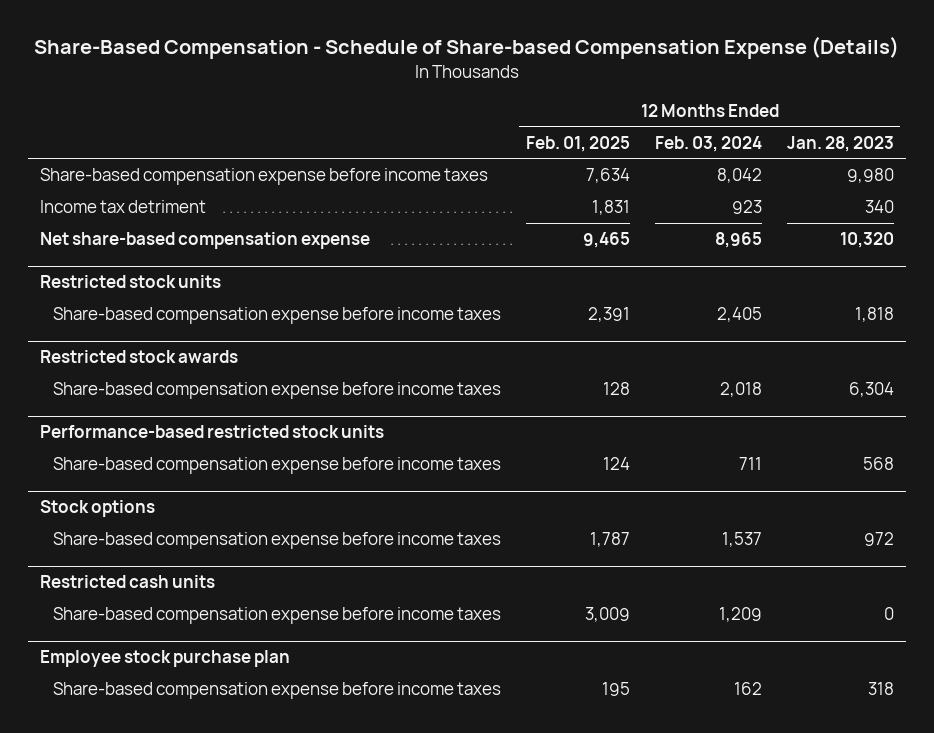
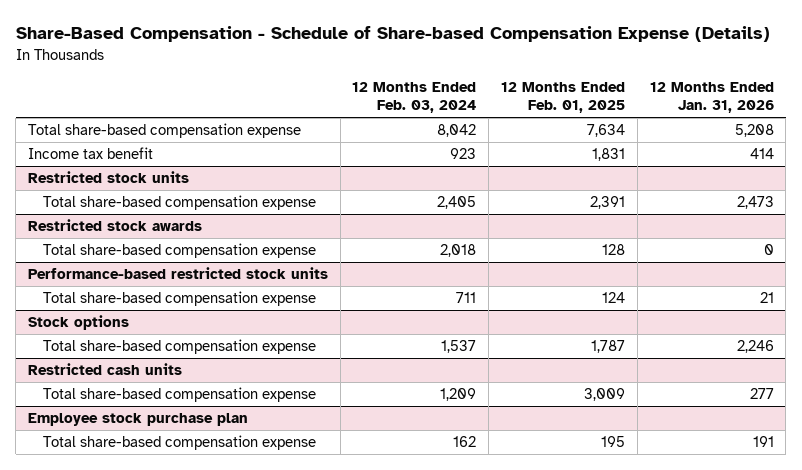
- | 12 Months Ended Feb. 01, 2025 | 12 Months Ended Feb. 03, 2024 | 12 Months Ended Jan. 28, 2023
+ | 12 Months Ended Feb. 03, 2024 | 12 Months Ended Feb. 01, 2025 | 12 Months Ended Jan. 31, 2026
- Share-based compensation expense before income taxes | 7,634 | 8,042 | 9,980
- Income tax detriment | 1,831 | 923 | 340
- Net share-based compensation expense | 9,465 | 8,965 | 10,320
+ Total share-based compensation expense | 8,042 | 7,634 | 5,208
+ Income tax benefit | 923 | 1,831 | 414
@ Restricted stock units
- Share-based compensation expense before income taxes | 2,391 | 2,405 | 1,818
+ Total share-based compensation expense | 2,405 | 2,391 | 2,473
@ Restricted stock awards
- Share-based compensation expense before income taxes | 128 | 2,018 | 6,304
+ Total share-based compensation expense | 2,018 | 128 | 0
@ Performance-based restricted stock units
- Share-based compensation expense before income taxes | 124 | 711 | 568
+ Total share-based compensation expense | 711 | 124 | 21
@ Stock options
- Share-based compensation expense before income taxes | 1,787 | 1,537 | 972
+ Total share-based compensation expense | 1,537 | 1,787 | 2,246
@ Restricted cash units
- Share-based compensation expense before income taxes | 3,009 | 1,209 | 0
+ Total share-based compensation expense | 1,209 | 3,009 | 277
@ Employee stock purchase plan
- Share-based compensation expense before income taxes | 195 | 162 | 318
+ Total share-based compensation expense | 162 | 195 | 191

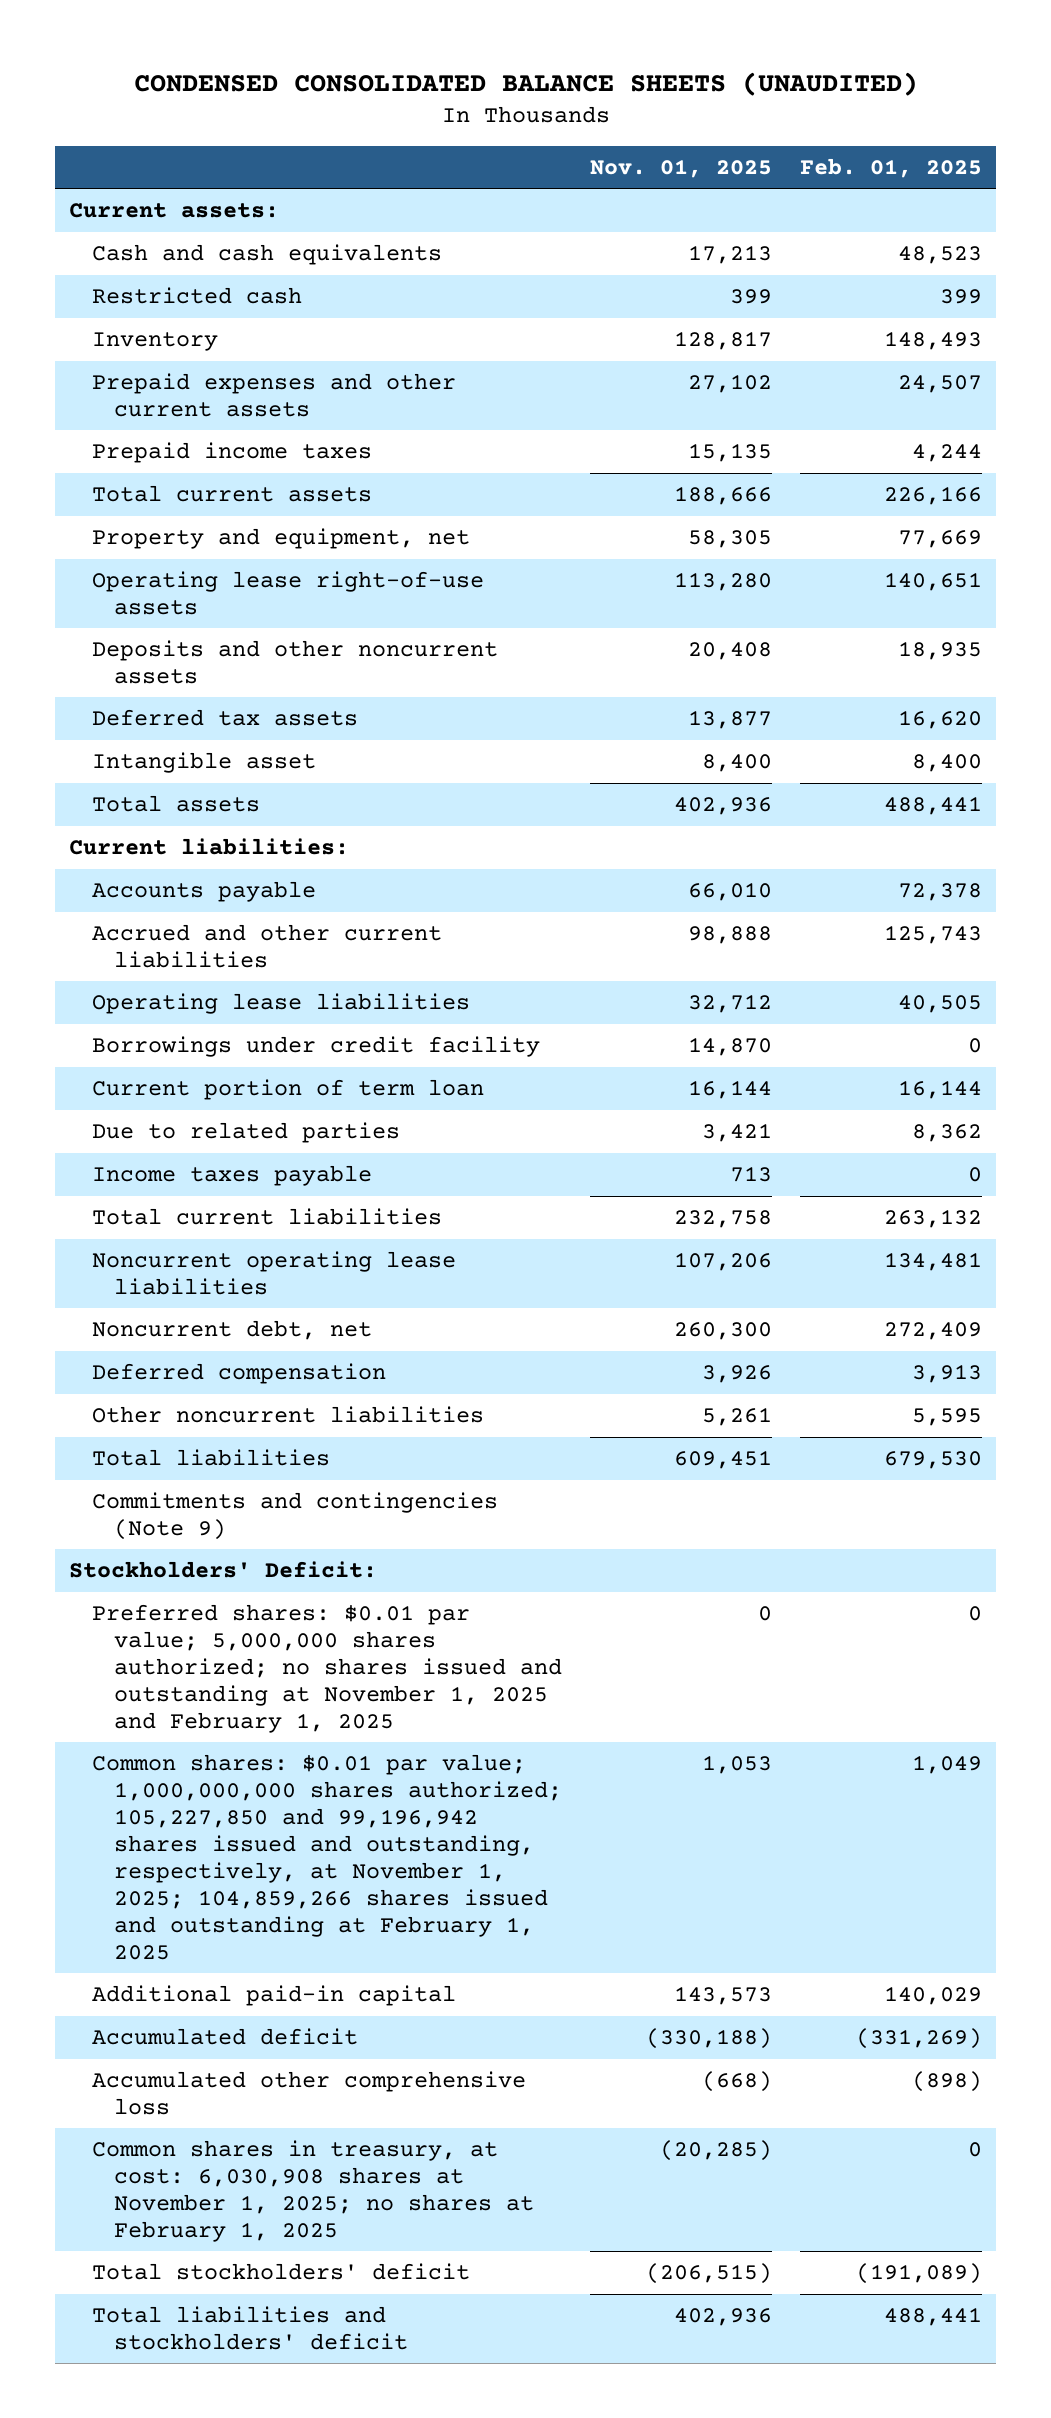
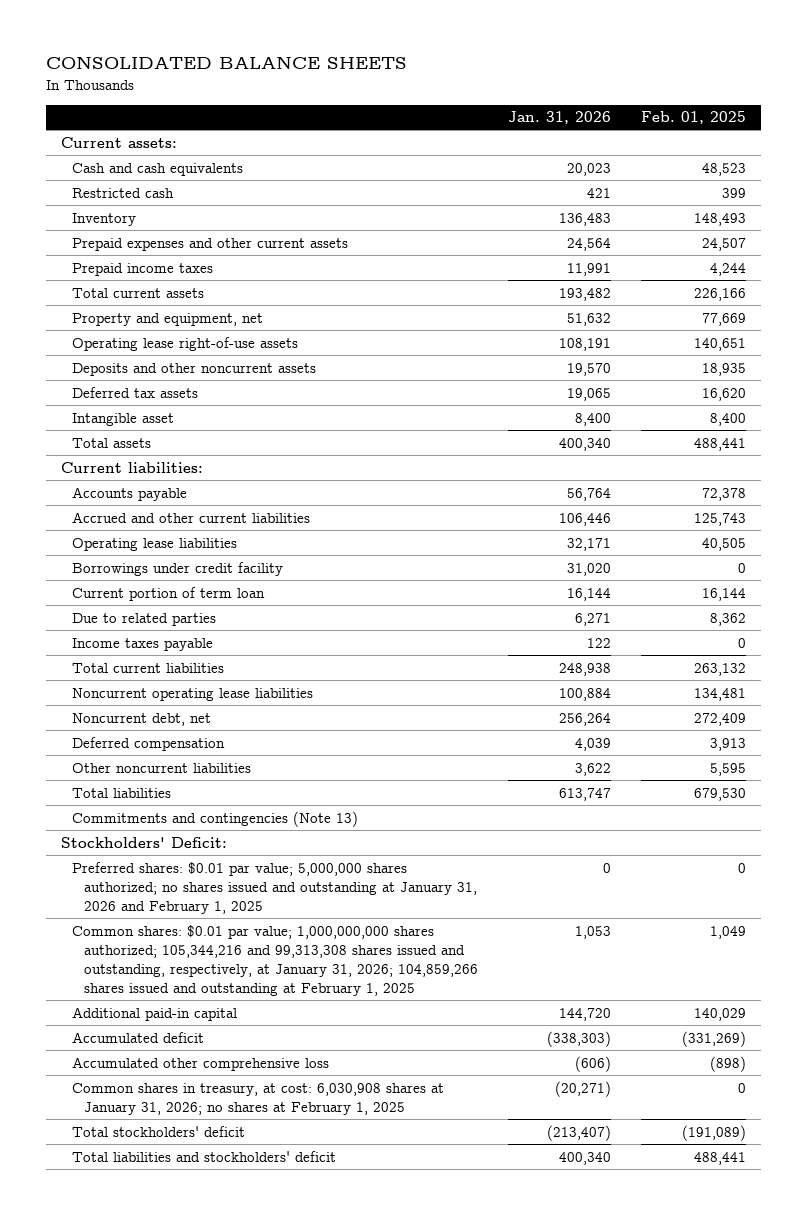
- CONDENSED CONSOLIDATED BALANCE SHEETS (UNAUDITED)
+ CONSOLIDATED BALANCE SHEETS
- | Nov. 01, 2025 | Feb. 01, 2025
+ | Jan. 31, 2026 | Feb. 01, 2025
- Commitments and contingencies (Note 9)
+ Commitments and contingencies (Note 13)
- Preferred shares: $0.01 par value; 5,000,000 shares authorized; no shares issued and outstanding at November 1, 2025 and February 1, 2025 | 0 | 0
- Common shares: $0.01 par value; 1,000,000,000 shares authorized; 105,227,850 and 99,196,942 shares issued and outstanding, respectively, at November 1, 2025; 104,859,266 shares issued and outstanding at February 1, 2025 | 1,053 | 1,049
+ Preferred shares: $0.01 par value; 5,000,000 shares authorized; no shares issued and outstanding at January 31, 2026 and February 1, 2025 | 0 | 0
+ Common shares: $0.01 par value; 1,000,000,000 shares authorized; 105,344,216 and 99,313,308 shares issued and outstanding, respectively, at January 31, 2026; 104,859,266 shares issued and outstanding at February 1, 2025 | 1,053 | 1,049
- Common shares in treasury, at cost: 6,030,908 shares at November 1, 2025; no shares at February 1, 2025 | (20,285) | 0
+ Common shares in treasury, at cost: 6,030,908 shares at January 31, 2026; no shares at February 1, 2025 | (20,271) | 0

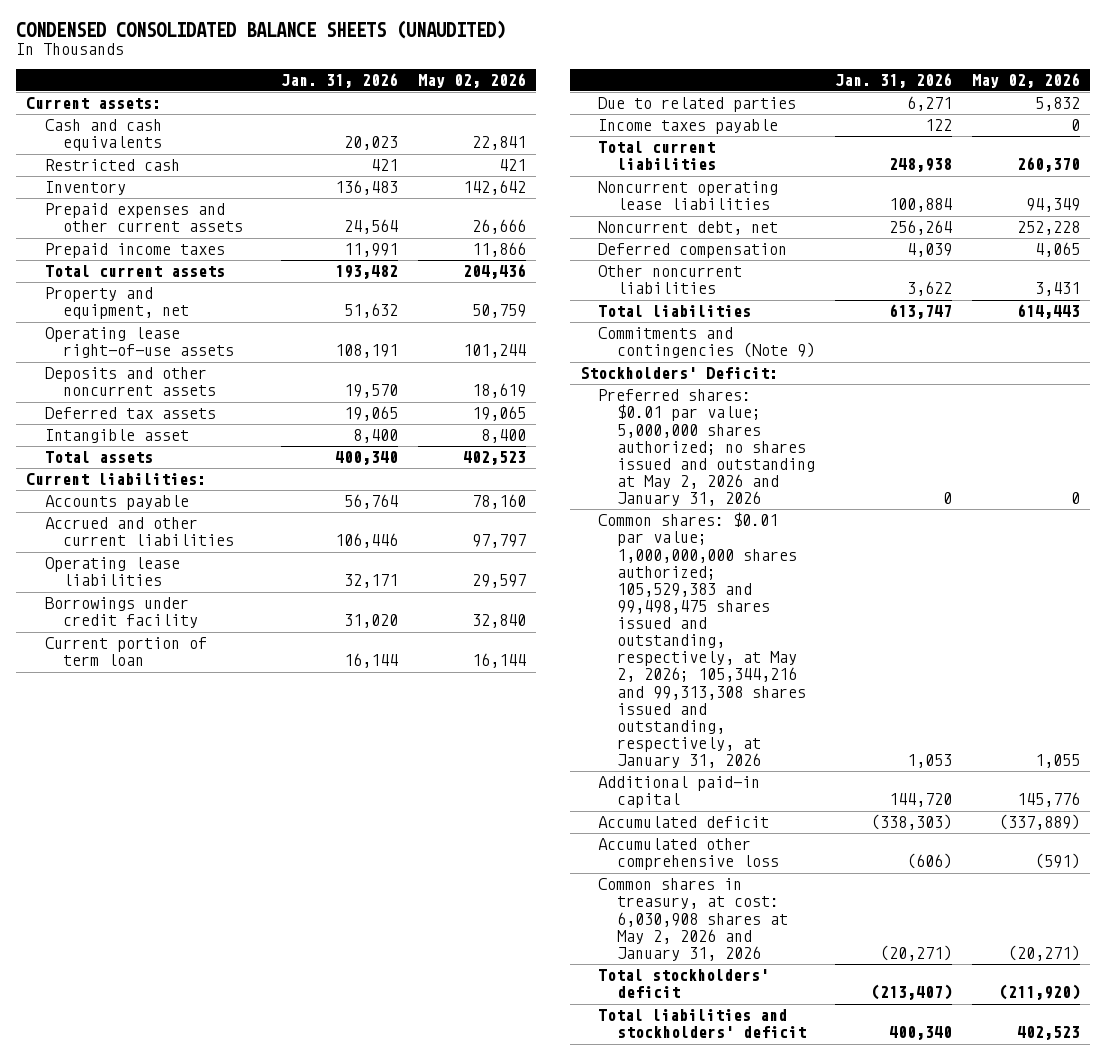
- CONSOLIDATED BALANCE SHEETS
+ CONDENSED CONSOLIDATED BALANCE SHEETS (UNAUDITED)
- | Jan. 31, 2026 | Feb. 01, 2025
+ | Jan. 31, 2026 | May 02, 2026
- Commitments and contingencies (Note 13)
+ Commitments and contingencies (Note 9)
- Preferred shares: $0.01 par value; 5,000,000 shares authorized; no shares issued and outstanding at January 31, 2026 and February 1, 2025 | 0 | 0
- Common shares: $0.01 par value; 1,000,000,000 shares authorized; 105,344,216 and 99,313,308 shares issued and outstanding, respectively, at January 31, 2026; 104,859,266 shares issued and outstanding at February 1, 2025 | 1,053 | 1,049
+ Preferred shares: $0.01 par value; 5,000,000 shares authorized; no shares issued and outstanding at May 2, 2026 and January 31, 2026 | 0 | 0
+ Common shares: $0.01 par value; 1,000,000,000 shares authorized; 105,529,383 and 99,498,475 shares issued and outstanding, respectively, at May 2, 2026; 105,344,216 and 99,313,308 shares issued and outstanding, respectively, at January 31, 2026 | 1,053 | 1,055
- Common shares in treasury, at cost: 6,030,908 shares at January 31, 2026; no shares at February 1, 2025 | (20,271) | 0
+ Common shares in treasury, at cost: 6,030,908 shares at May 2, 2026 and January 31, 2026 | (20,271) | (20,271)

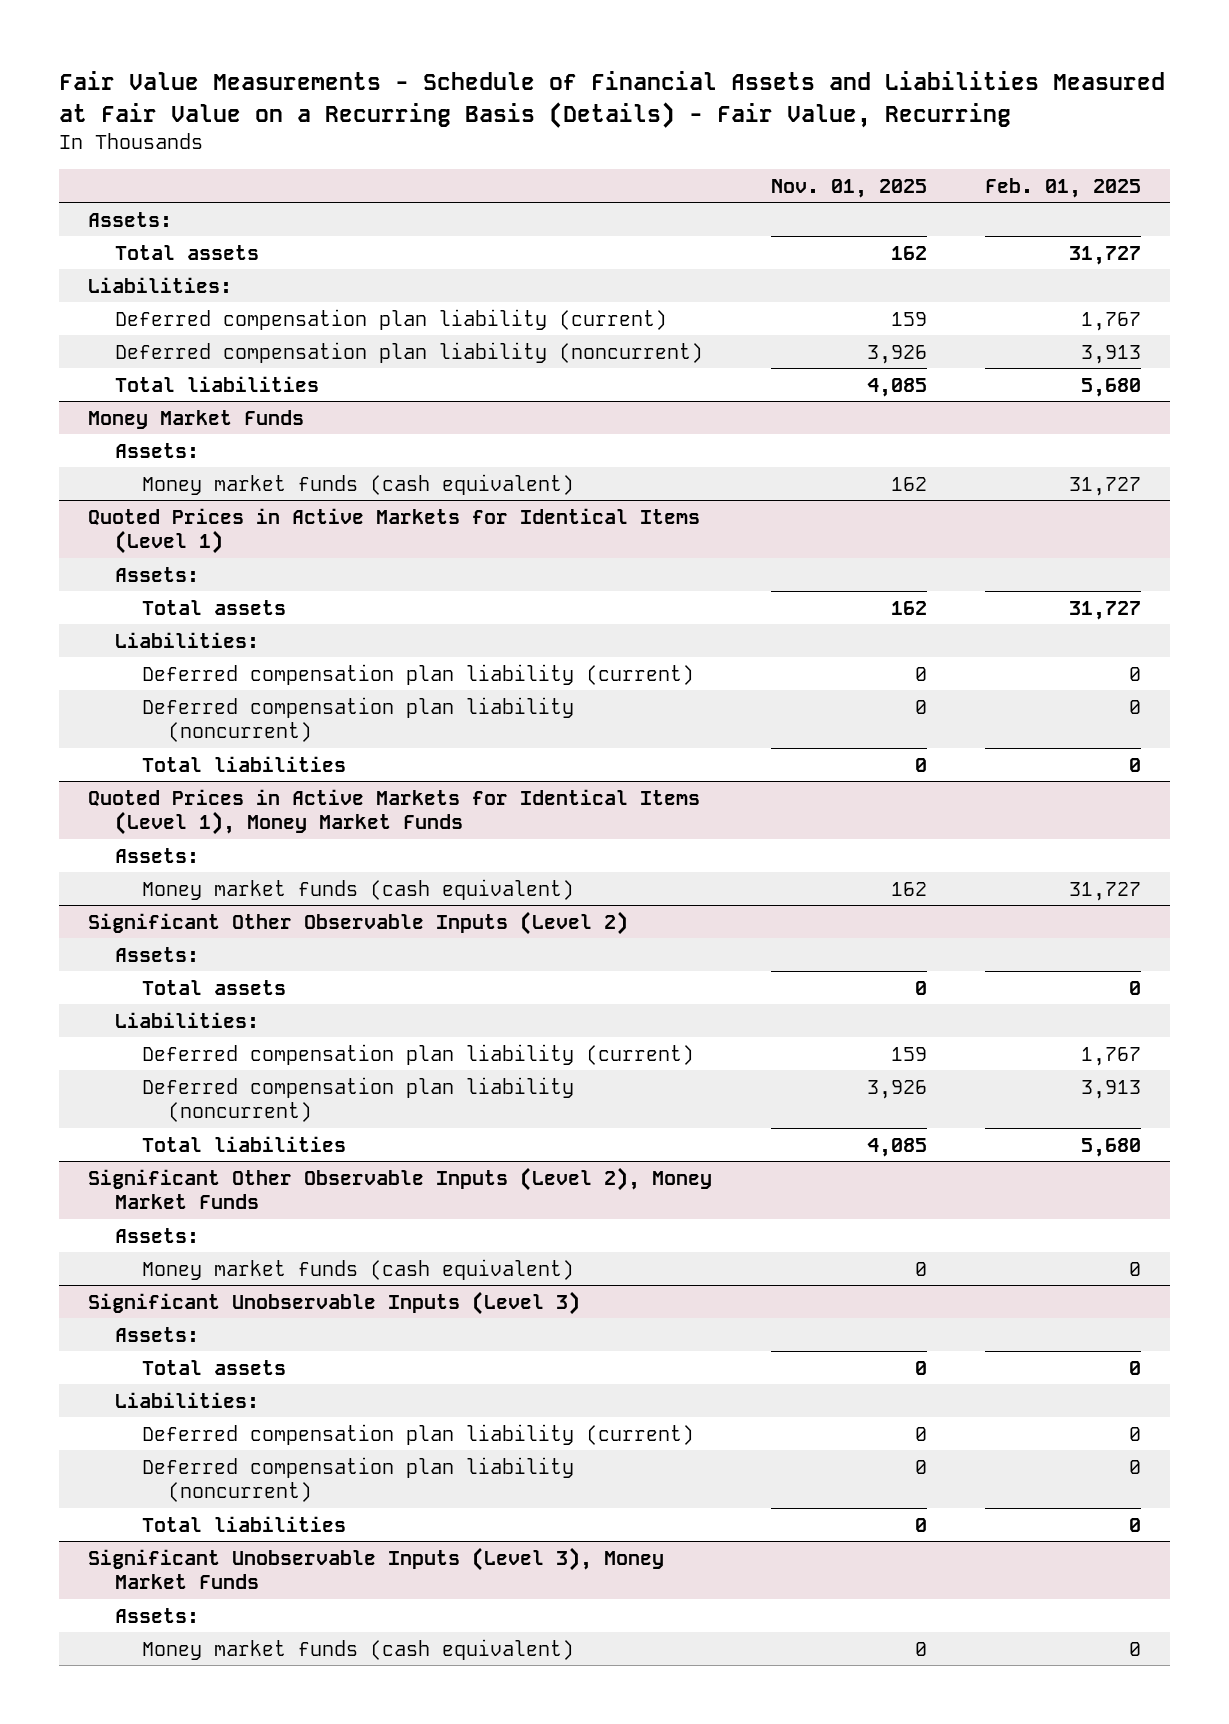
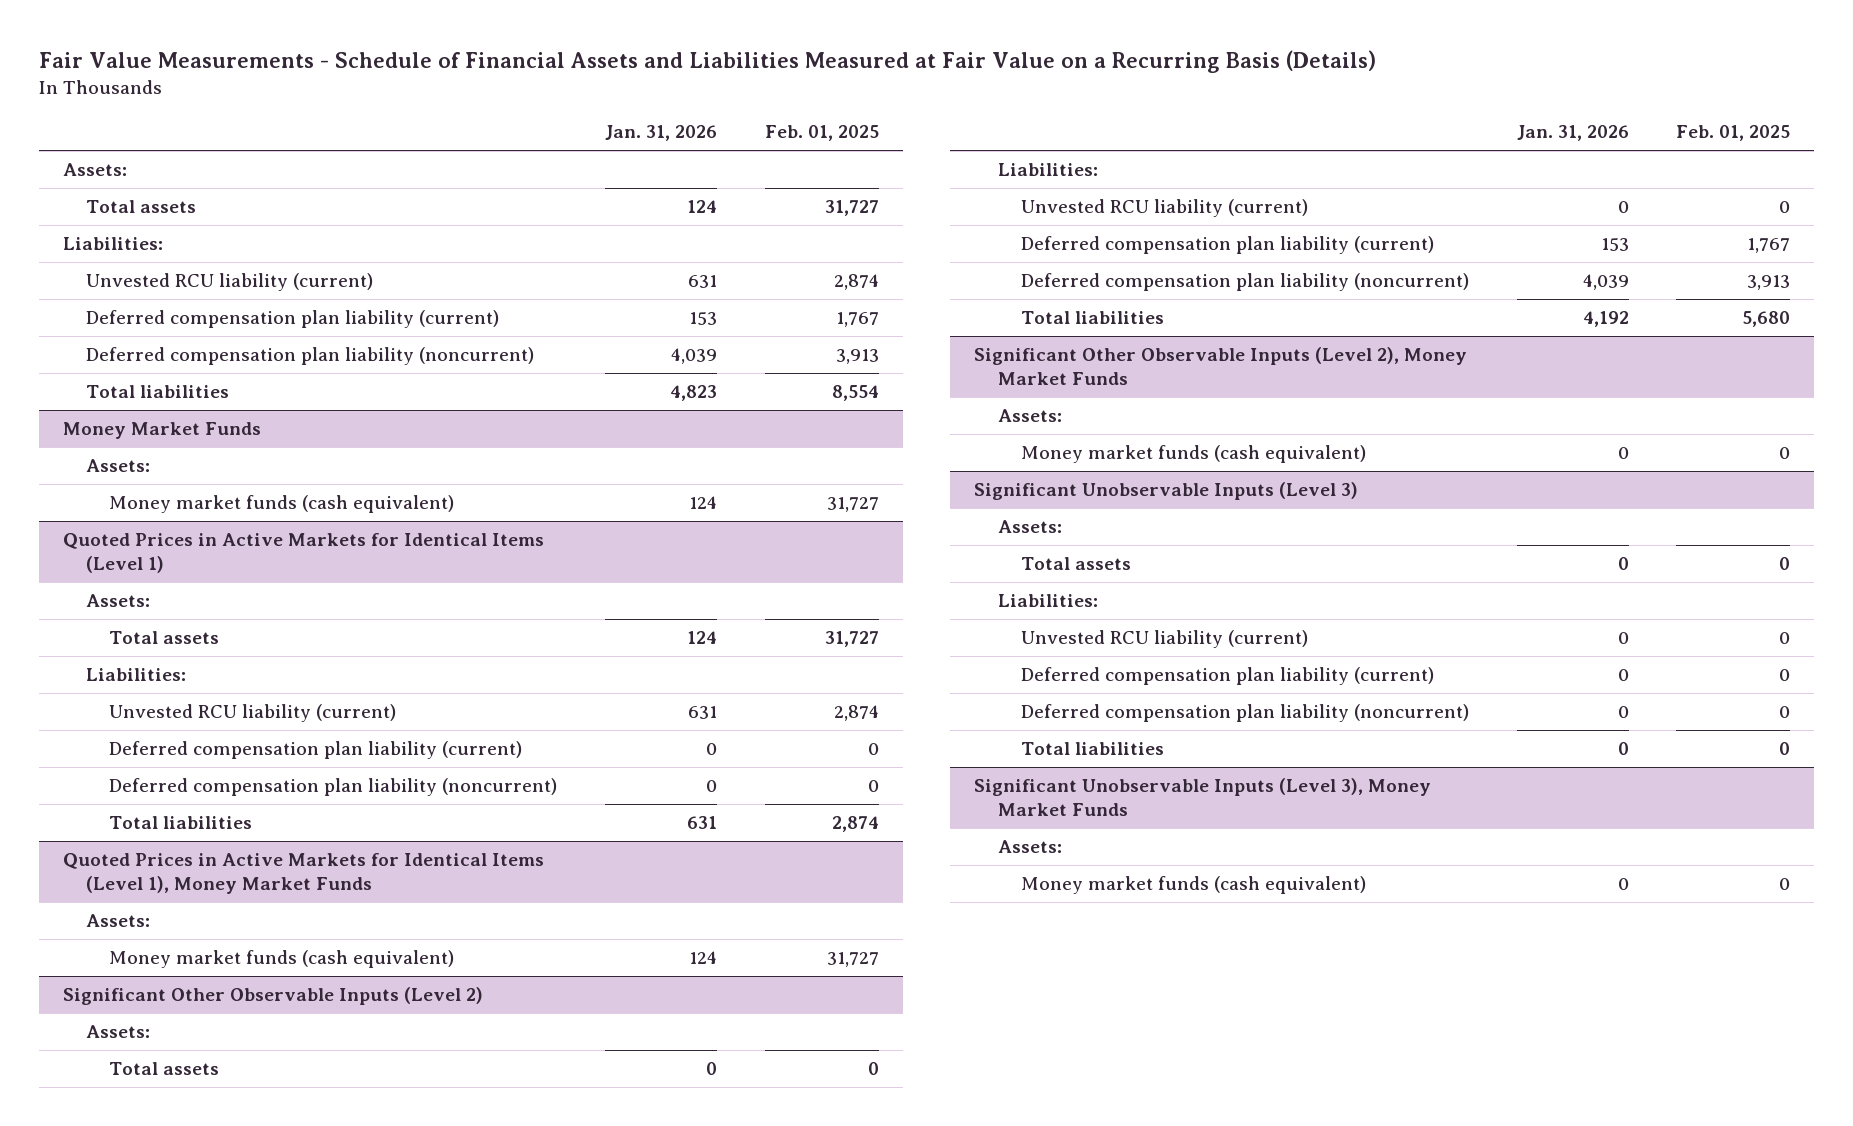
- Fair Value Measurements - Schedule of Financial Assets and Liabilities Measured at Fair Value on a Recurring Basis (Details) - Fair Value, Recurring
+ Fair Value Measurements - Schedule of Financial Assets and Liabilities Measured at Fair Value on a Recurring Basis (Details)
- | Nov. 01, 2025 | Feb. 01, 2025
+ | Jan. 31, 2026 | Feb. 01, 2025
+ Unvested RCU liability (current) | 631 | 2,874
- Total liabilities | 4,085 | 5,680
+ Total liabilities | 4,823 | 8,554
@ Quoted Prices in Active Markets for Identical Items (Level 1)
+ Unvested RCU liability (current) | 631 | 2,874
- Total liabilities | 0 | 0
+ Total liabilities | 631 | 2,874
@ Significant Other Observable Inputs (Level 2)
+ Unvested RCU liability (current) | 0 | 0
@ Significant Unobservable Inputs (Level 3)
+ Unvested RCU liability (current) | 0 | 0

